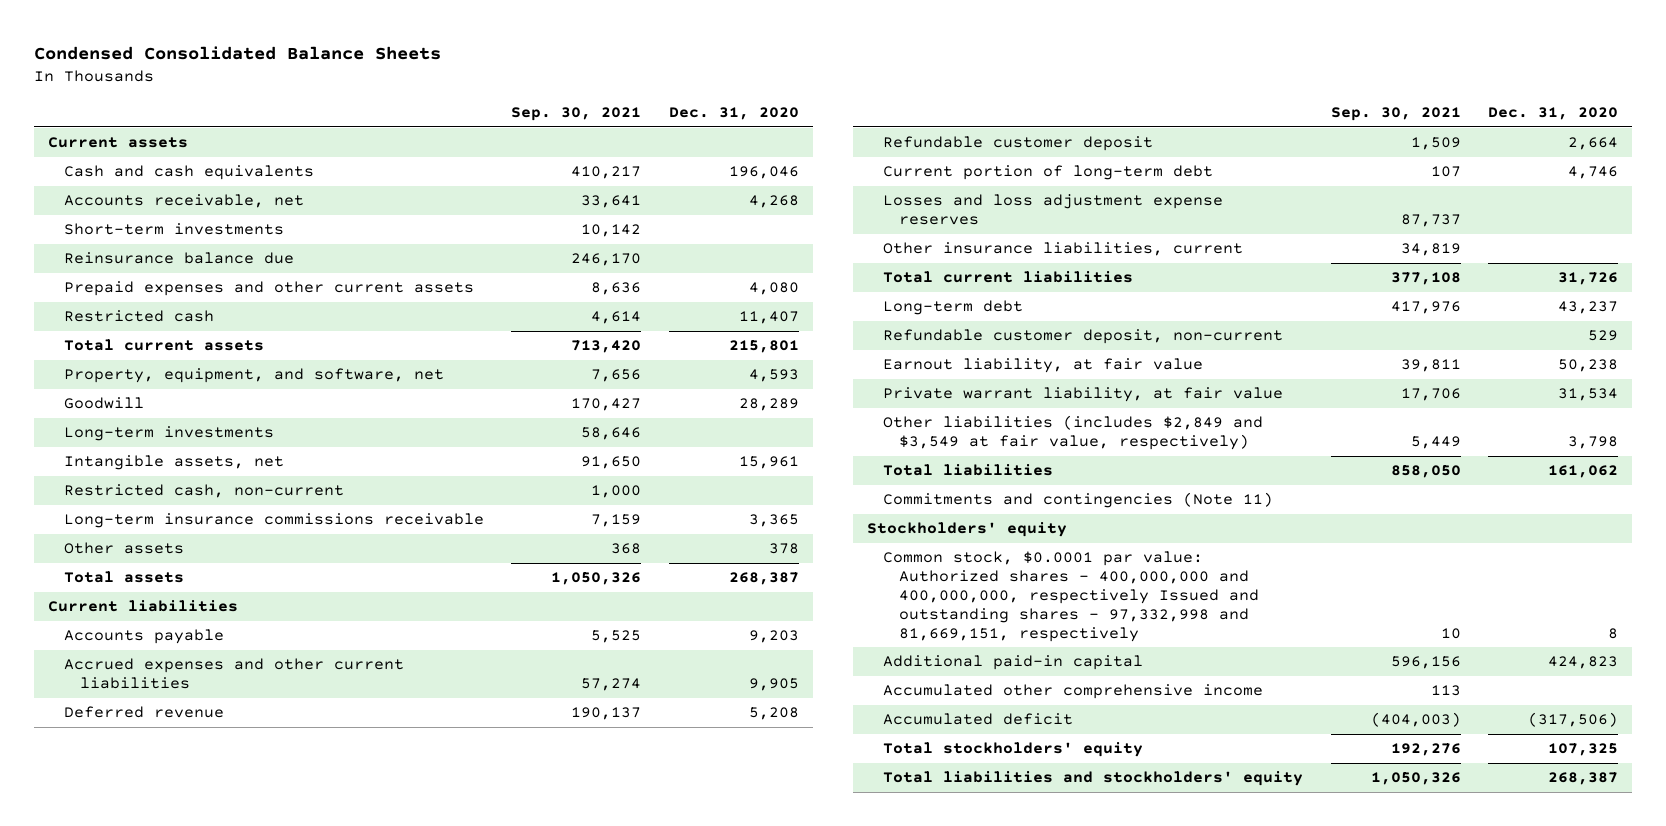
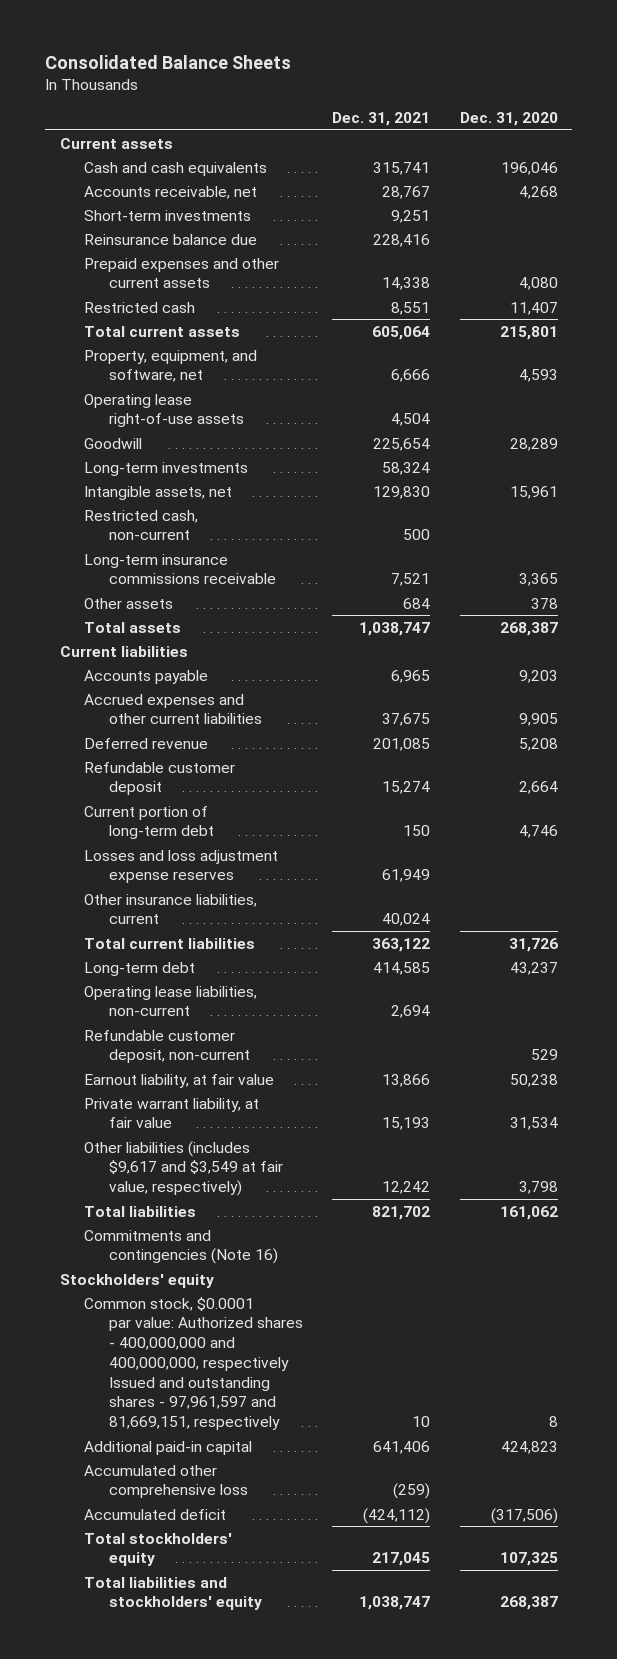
- Condensed Consolidated Balance Sheets
+ Consolidated Balance Sheets
- | Sep. 30, 2021 | Dec. 31, 2020
+ | Dec. 31, 2021 | Dec. 31, 2020
+ Operating lease right-of-use assets | 4,504 |
+ Operating lease liabilities, non-current | 2,694 |
- Other liabilities (includes $2,849 and $3,549 at fair value, respectively) | 5,449 | 3,798
+ Other liabilities (includes $9,617 and $3,549 at fair value, respectively) | 12,242 | 3,798
- Commitments and contingencies (Note 11)
+ Commitments and contingencies (Note 16)
- Common stock, $0.0001 par value: Authorized shares - 400,000,000 and 400,000,000, respectively Issued and outstanding shares - 97,332,998 and 81,669,151, respectively | 10 | 8
+ Common stock, $0.0001 par value: Authorized shares - 400,000,000 and 400,000,000, respectively Issued and outstanding shares - 97,961,597 and 81,669,151, respectively | 10 | 8
- Accumulated other comprehensive income | 113 |
+ Accumulated other comprehensive loss | (259) |

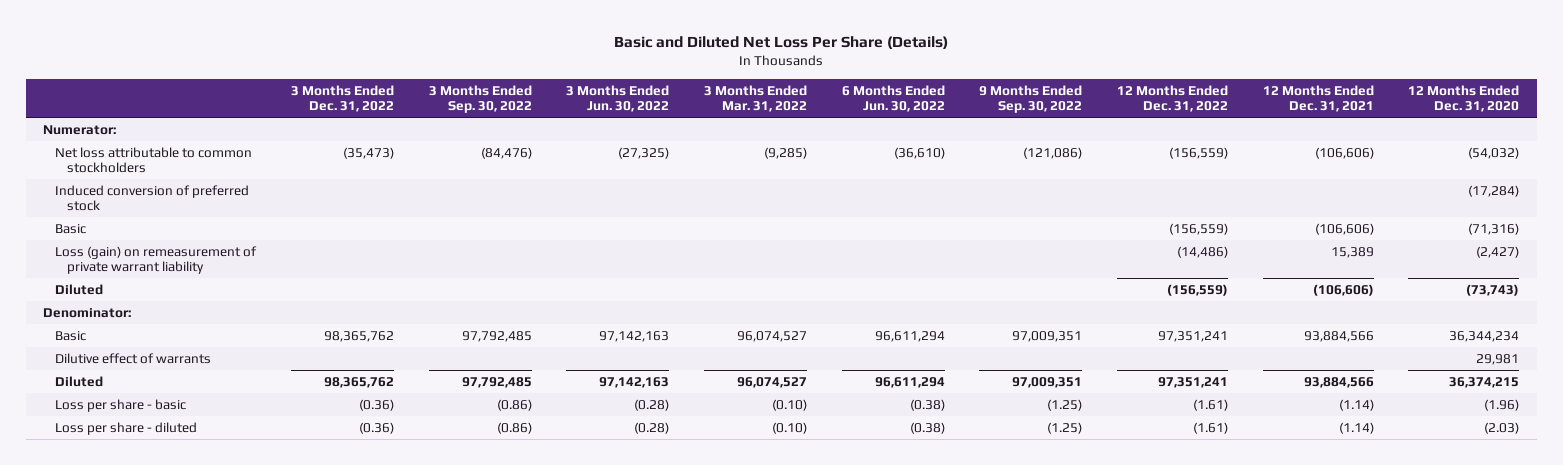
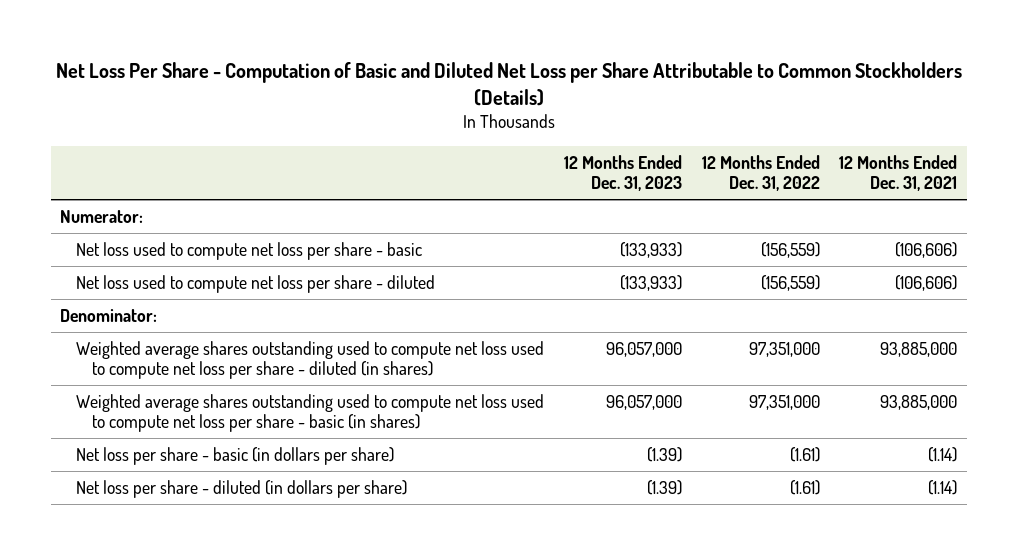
- Basic and Diluted Net Loss Per Share (Details)
+ Net Loss Per Share - Computation of Basic and Diluted Net Loss per Share Attributable to Common Stockholders (Details)
- | 3 Months Ended Dec. 31, 2022 | 3 Months Ended Sep. 30, 2022 | 3 Months Ended Jun. 30, 2022 | 3 Months Ended Mar. 31, 2022 | 6 Months Ended Jun. 30, 2022 | 9 Months Ended Sep. 30, 2022 | 12 Months Ended Dec. 31, 2022 | 12 Months Ended Dec. 31, 2021 | 12 Months Ended Dec. 31, 2020
+ | 12 Months Ended Dec. 31, 2023 | 12 Months Ended Dec. 31, 2022 | 12 Months Ended Dec. 31, 2021
- Net loss attributable to common stockholders | (35,473) | (84,476) | (27,325) | (9,285) | (36,610) | (121,086) | (156,559) | (106,606) | (54,032)
- Induced conversion of preferred stock | | | | | | | | | (17,284)
- Basic | | | | | | | (156,559) | (106,606) | (71,316)
- Loss (gain) on remeasurement of private warrant liability | | | | | | | (14,486) | 15,389 | (2,427)
- Diluted | | | | | | | (156,559) | (106,606) | (73,743)
+ Net loss used to compute net loss per share - basic | (133,933) | (156,559) | (106,606)
+ Net loss used to compute net loss per share - diluted | (133,933) | (156,559) | (106,606)
- Basic | 98,365,762 | 97,792,485 | 97,142,163 | 96,074,527 | 96,611,294 | 97,009,351 | 97,351,241 | 93,884,566 | 36,344,234
- Dilutive effect of warrants | | | | | | | | | 29,981
- Diluted | 98,365,762 | 97,792,485 | 97,142,163 | 96,074,527 | 96,611,294 | 97,009,351 | 97,351,241 | 93,884,566 | 36,374,215
- Loss per share - basic | (0.36) | (0.86) | (0.28) | (0.10) | (0.38) | (1.25) | (1.61) | (1.14) | (1.96)
- Loss per share - diluted | (0.36) | (0.86) | (0.28) | (0.10) | (0.38) | (1.25) | (1.61) | (1.14) | (2.03)
+ Weighted average shares outstanding used to compute net loss used to compute net loss per share - diluted (in shares) | 96,057,000 | 97,351,000 | 93,885,000
+ Weighted average shares outstanding used to compute net loss used to compute net loss per share - basic (in shares) | 96,057,000 | 97,351,000 | 93,885,000
+ Net loss per share - basic (in dollars per share) | (1.39) | (1.61) | (1.14)
+ Net loss per share - diluted (in dollars per share) | (1.39) | (1.61) | (1.14)

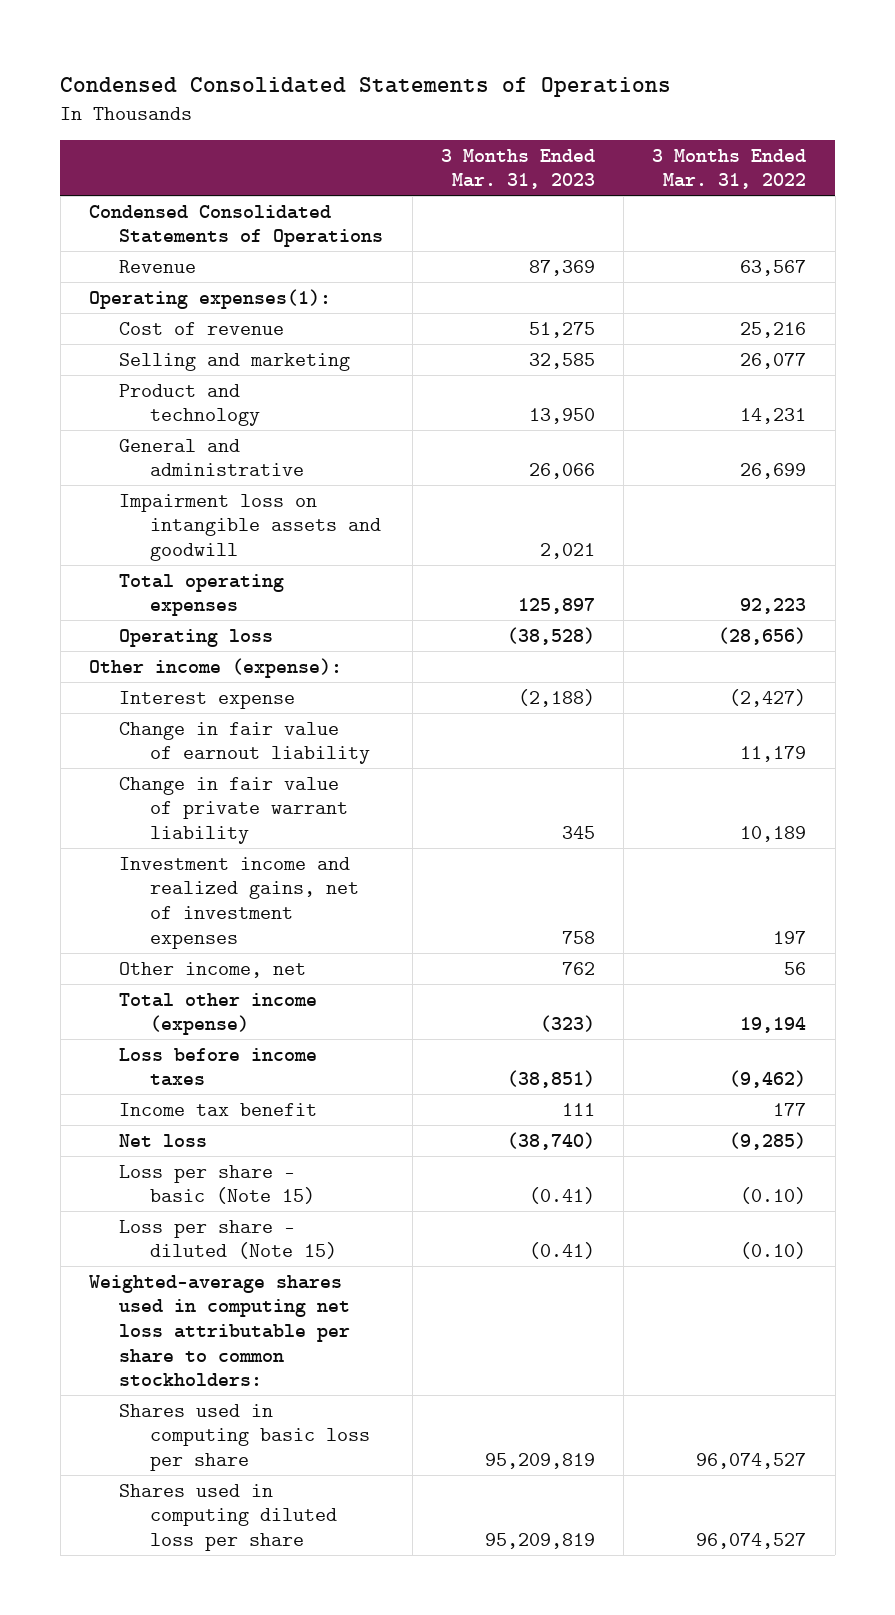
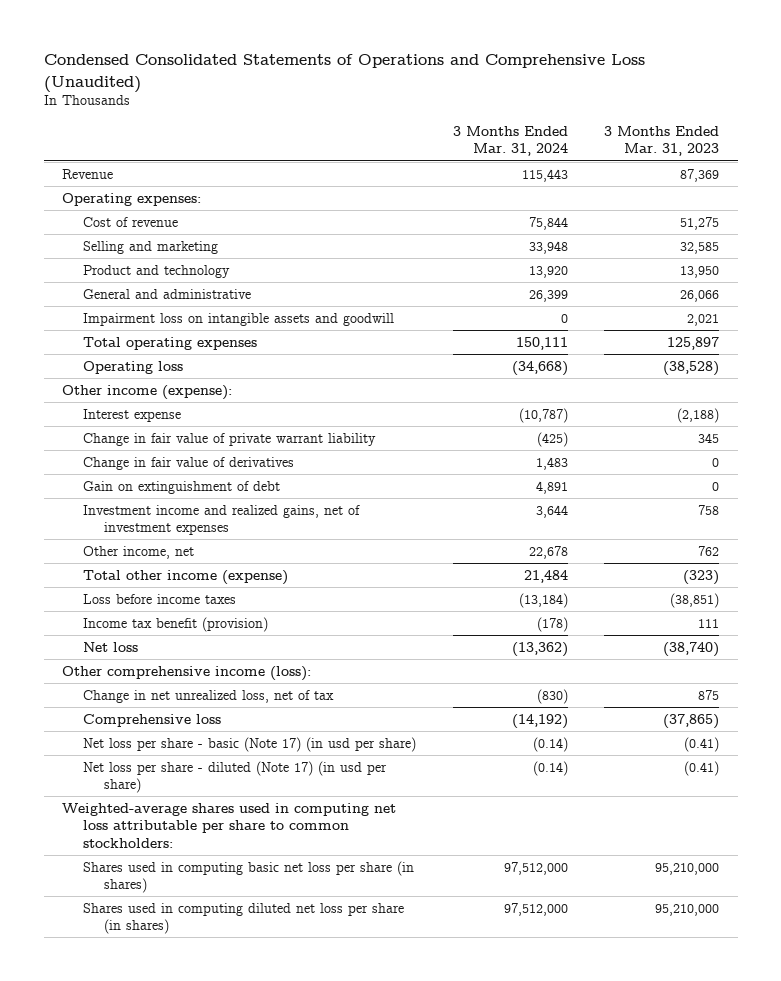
- Condensed Consolidated Statements of Operations
+ Condensed Consolidated Statements of Operations and Comprehensive Loss (Unaudited)
- | 3 Months Ended Mar. 31, 2023 | 3 Months Ended Mar. 31, 2022
+ | 3 Months Ended Mar. 31, 2024 | 3 Months Ended Mar. 31, 2023
- Condensed Consolidated Statements of Operations
- Operating expenses(1):
+ Operating expenses:
- Change in fair value of earnout liability | | 11,179
+ Change in fair value of derivatives | 1,483 | 0
+ Gain on extinguishment of debt | 4,891 | 0
- Income tax benefit | 111 | 177
+ Income tax benefit (provision) | (178) | 111
- Loss per share - basic (Note 15) | (0.41) | (0.10)
- Loss per share - diluted (Note 15) | (0.41) | (0.10)
+ Other comprehensive income (loss):
+ Change in net unrealized loss, net of tax | (830) | 875
+ Comprehensive loss | (14,192) | (37,865)
+ Net loss per share - basic (Note 17) (in usd per share) | (0.14) | (0.41)
+ Net loss per share - diluted (Note 17) (in usd per share) | (0.14) | (0.41)
- Shares used in computing basic loss per share | 95,209,819 | 96,074,527
- Shares used in computing diluted loss per share | 95,209,819 | 96,074,527
+ Shares used in computing basic net loss per share (in shares) | 97,512,000 | 95,210,000
+ Shares used in computing diluted net loss per share (in shares) | 97,512,000 | 95,210,000

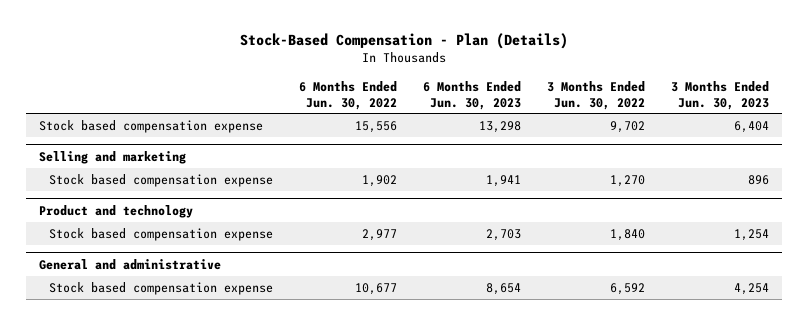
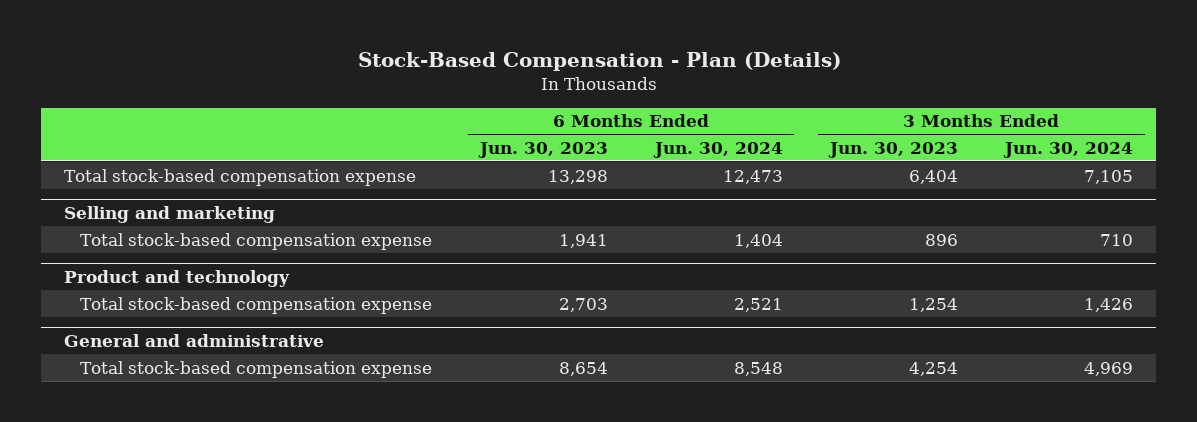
- | 6 Months Ended Jun. 30, 2022 | 6 Months Ended Jun. 30, 2023 | 3 Months Ended Jun. 30, 2022 | 3 Months Ended Jun. 30, 2023
+ | 6 Months Ended Jun. 30, 2023 | 6 Months Ended Jun. 30, 2024 | 3 Months Ended Jun. 30, 2023 | 3 Months Ended Jun. 30, 2024
- Stock based compensation expense | 15,556 | 13,298 | 9,702 | 6,404
+ Total stock-based compensation expense | 13,298 | 12,473 | 6,404 | 7,105
@ Selling and marketing
- Stock based compensation expense | 1,902 | 1,941 | 1,270 | 896
+ Total stock-based compensation expense | 1,941 | 1,404 | 896 | 710
@ Product and technology
- Stock based compensation expense | 2,977 | 2,703 | 1,840 | 1,254
+ Total stock-based compensation expense | 2,703 | 2,521 | 1,254 | 1,426
@ General and administrative
- Stock based compensation expense | 10,677 | 8,654 | 6,592 | 4,254
+ Total stock-based compensation expense | 8,654 | 8,548 | 4,254 | 4,969

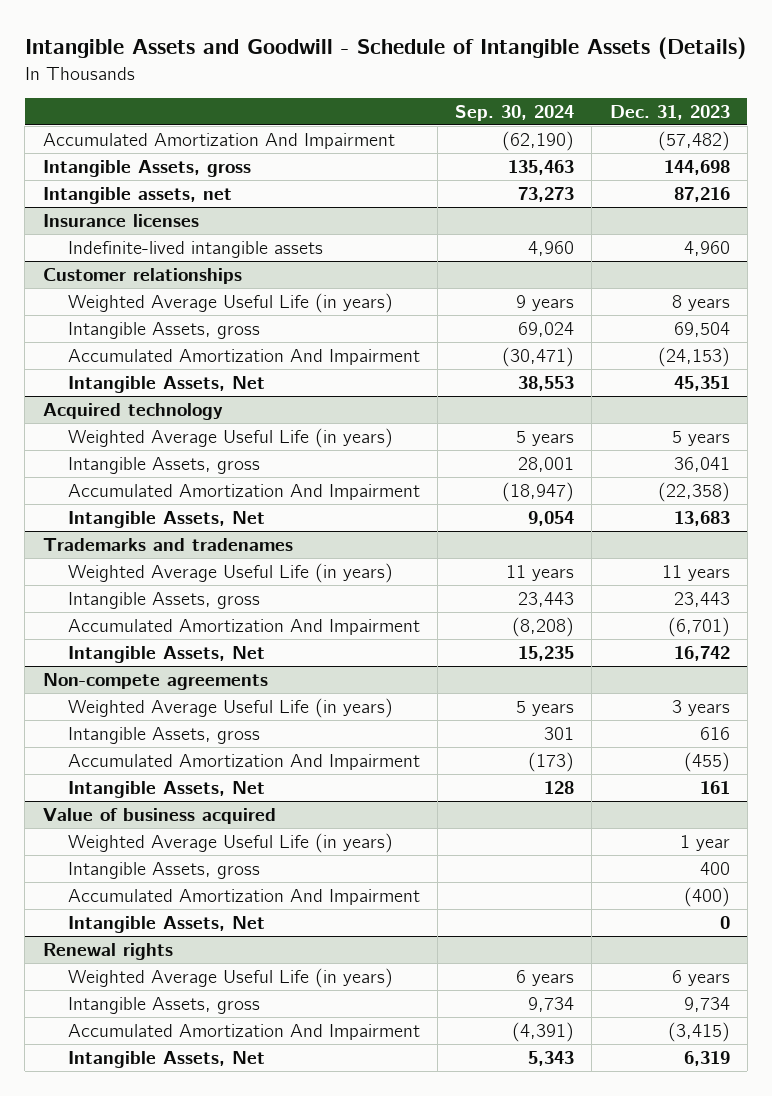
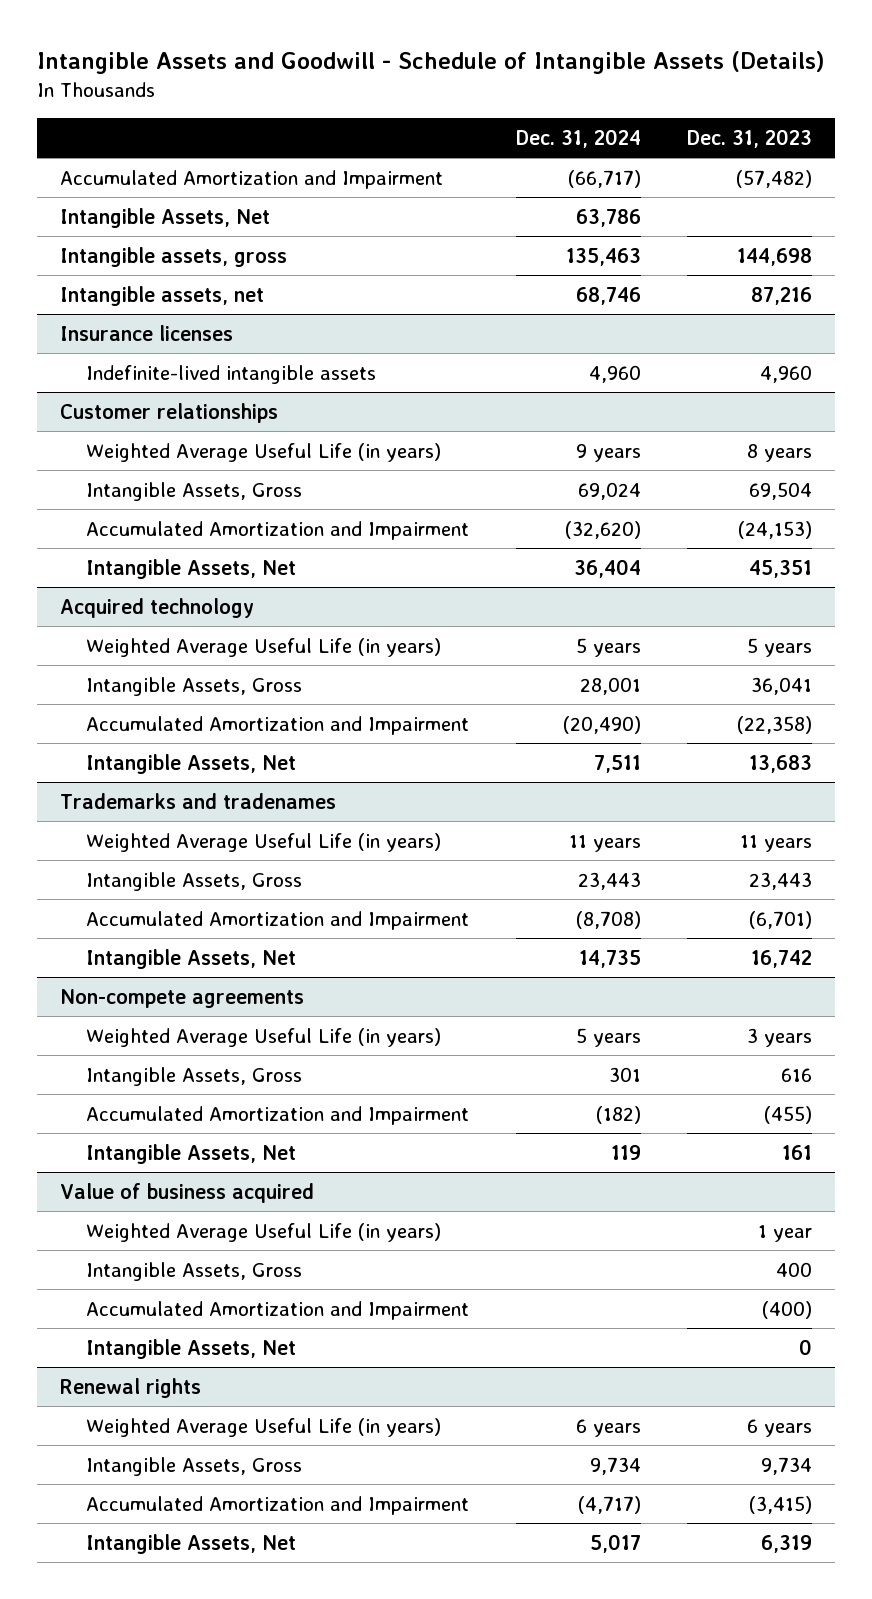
- | Sep. 30, 2024 | Dec. 31, 2023
+ | Dec. 31, 2024 | Dec. 31, 2023
- Accumulated Amortization And Impairment | (62,190) | (57,482)
- Intangible Assets, gross | 135,463 | 144,698
+ Accumulated Amortization and Impairment | (66,717) | (57,482)
+ Intangible Assets, Net | 63,786 |
+ Intangible assets, gross | 135,463 | 144,698
@ Customer relationships
- Intangible Assets, gross | 69,024 | 69,504
- Accumulated Amortization And Impairment | (30,471) | (24,153)
+ Intangible Assets, Gross | 69,024 | 69,504
+ Accumulated Amortization and Impairment | (32,620) | (24,153)
@ Acquired technology
- Intangible Assets, gross | 28,001 | 36,041
- Accumulated Amortization And Impairment | (18,947) | (22,358)
+ Intangible Assets, Gross | 28,001 | 36,041
+ Accumulated Amortization and Impairment | (20,490) | (22,358)
@ Trademarks and tradenames
- Intangible Assets, gross | 23,443 | 23,443
- Accumulated Amortization And Impairment | (8,208) | (6,701)
+ Intangible Assets, Gross | 23,443 | 23,443
+ Accumulated Amortization and Impairment | (8,708) | (6,701)
@ Non-compete agreements
- Intangible Assets, gross | 301 | 616
- Accumulated Amortization And Impairment | (173) | (455)
+ Intangible Assets, Gross | 301 | 616
+ Accumulated Amortization and Impairment | (182) | (455)
@ Value of business acquired
- Intangible Assets, gross | | 400
- Accumulated Amortization And Impairment | | (400)
+ Intangible Assets, Gross | | 400
+ Accumulated Amortization and Impairment | | (400)
@ Renewal rights
- Intangible Assets, gross | 9,734 | 9,734
- Accumulated Amortization And Impairment | (4,391) | (3,415)
+ Intangible Assets, Gross | 9,734 | 9,734
+ Accumulated Amortization and Impairment | (4,717) | (3,415)

